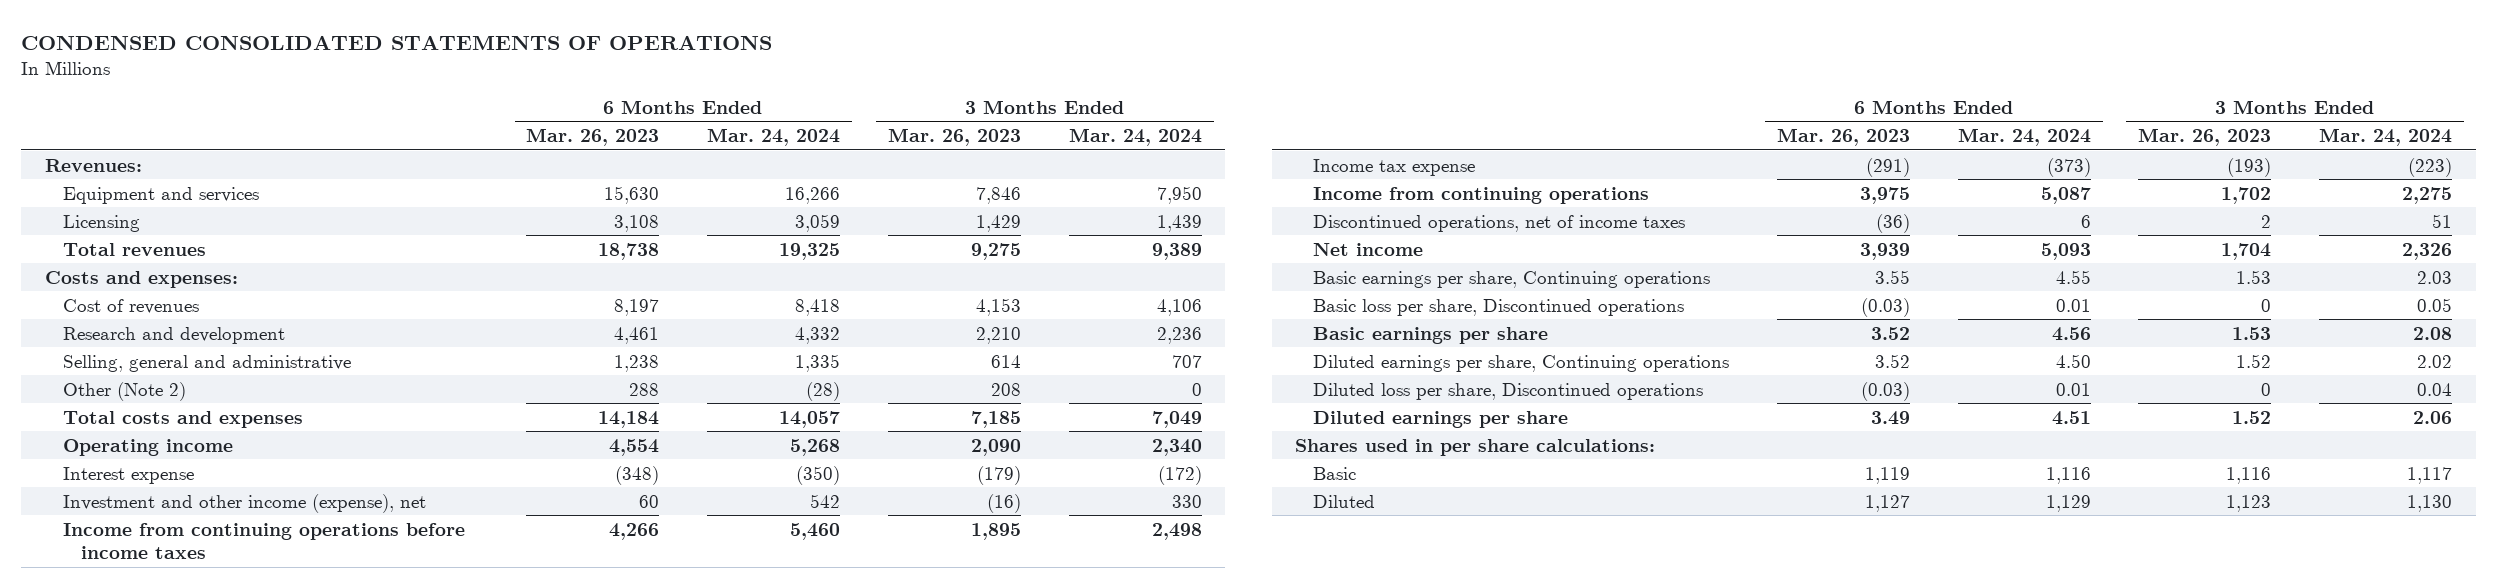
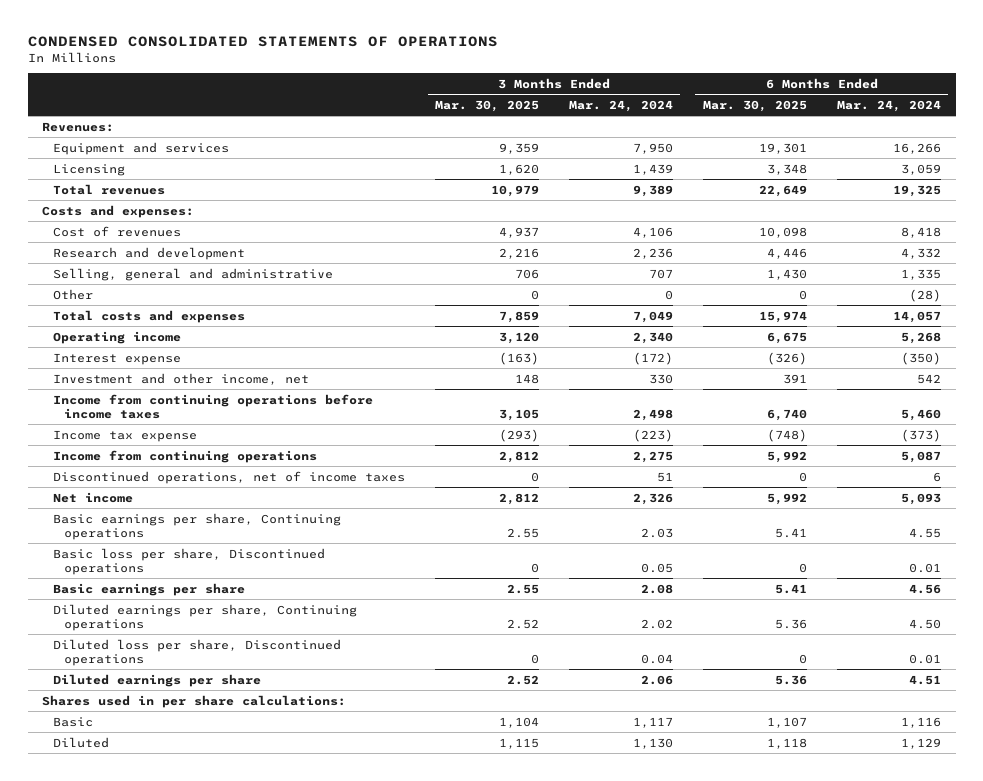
- | 6 Months Ended Mar. 26, 2023 | 6 Months Ended Mar. 24, 2024 | 3 Months Ended Mar. 26, 2023 | 3 Months Ended Mar. 24, 2024
+ | 3 Months Ended Mar. 30, 2025 | 3 Months Ended Mar. 24, 2024 | 6 Months Ended Mar. 30, 2025 | 6 Months Ended Mar. 24, 2024
- Other (Note 2) | 288 | (28) | 208 | 0
+ Other | 0 | 0 | 0 | (28)
- Investment and other income (expense), net | 60 | 542 | (16) | 330
+ Investment and other income, net | 148 | 330 | 391 | 542

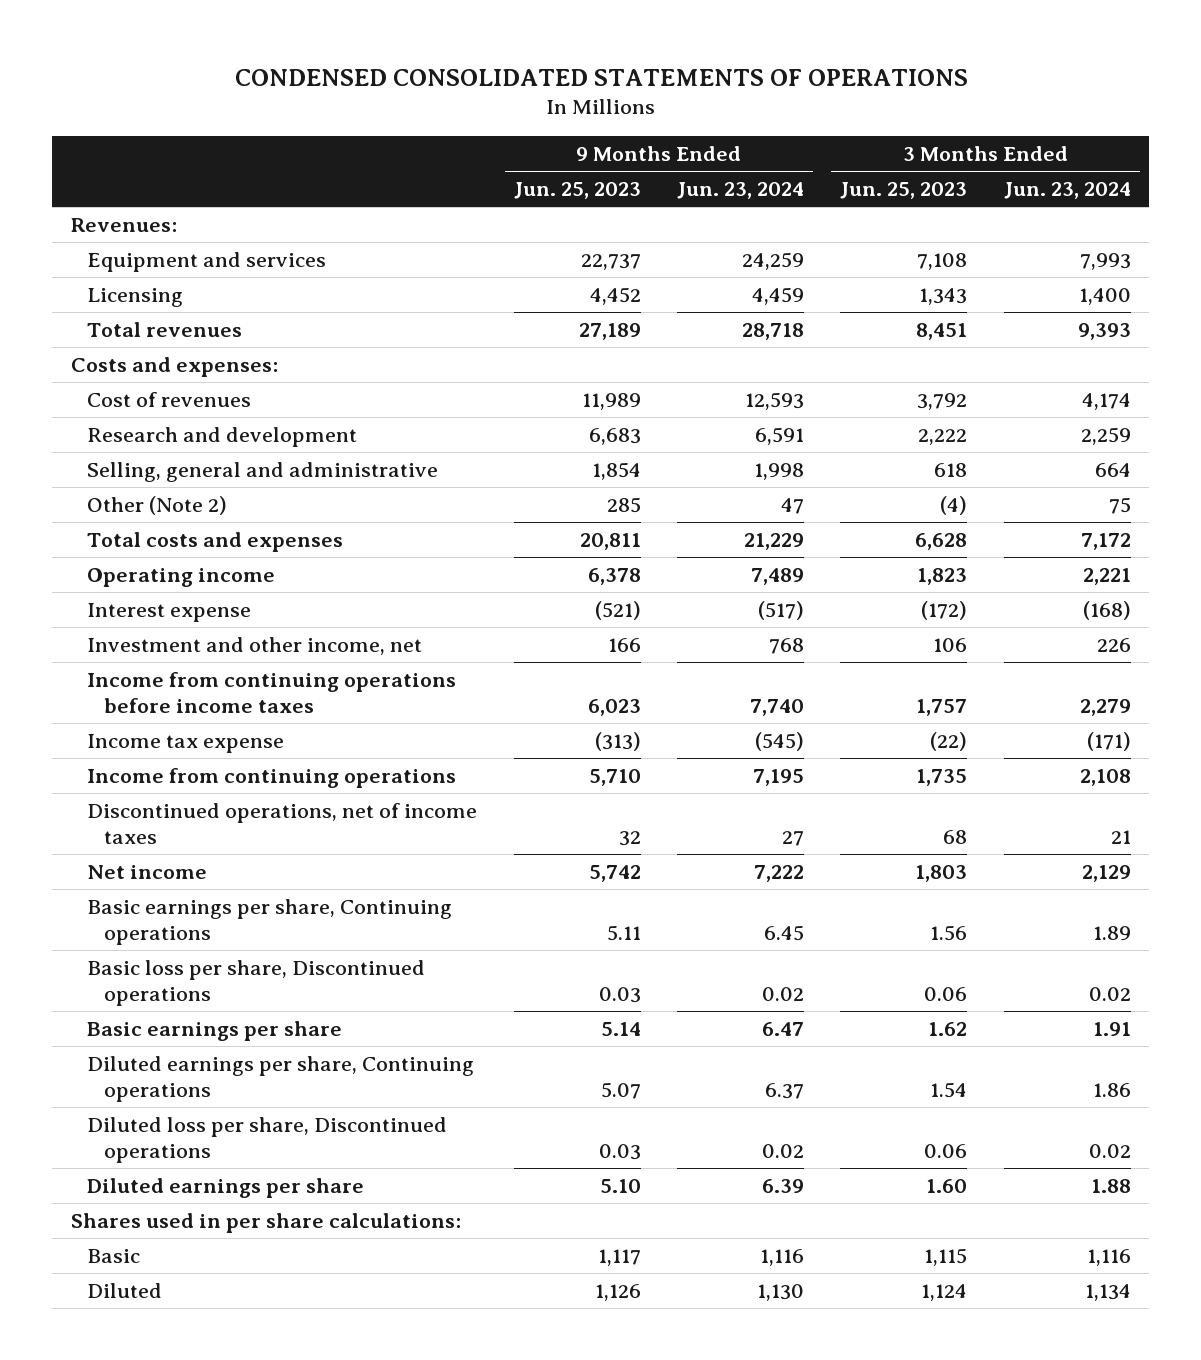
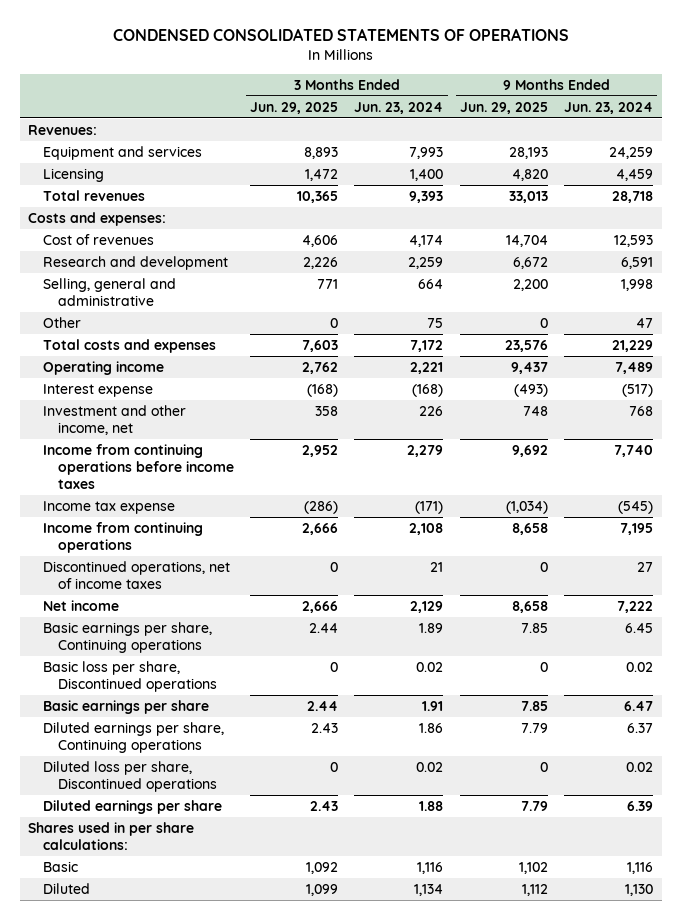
- | 9 Months Ended Jun. 25, 2023 | 9 Months Ended Jun. 23, 2024 | 3 Months Ended Jun. 25, 2023 | 3 Months Ended Jun. 23, 2024
+ | 3 Months Ended Jun. 29, 2025 | 3 Months Ended Jun. 23, 2024 | 9 Months Ended Jun. 29, 2025 | 9 Months Ended Jun. 23, 2024
- Other (Note 2) | 285 | 47 | (4) | 75
+ Other | 0 | 75 | 0 | 47

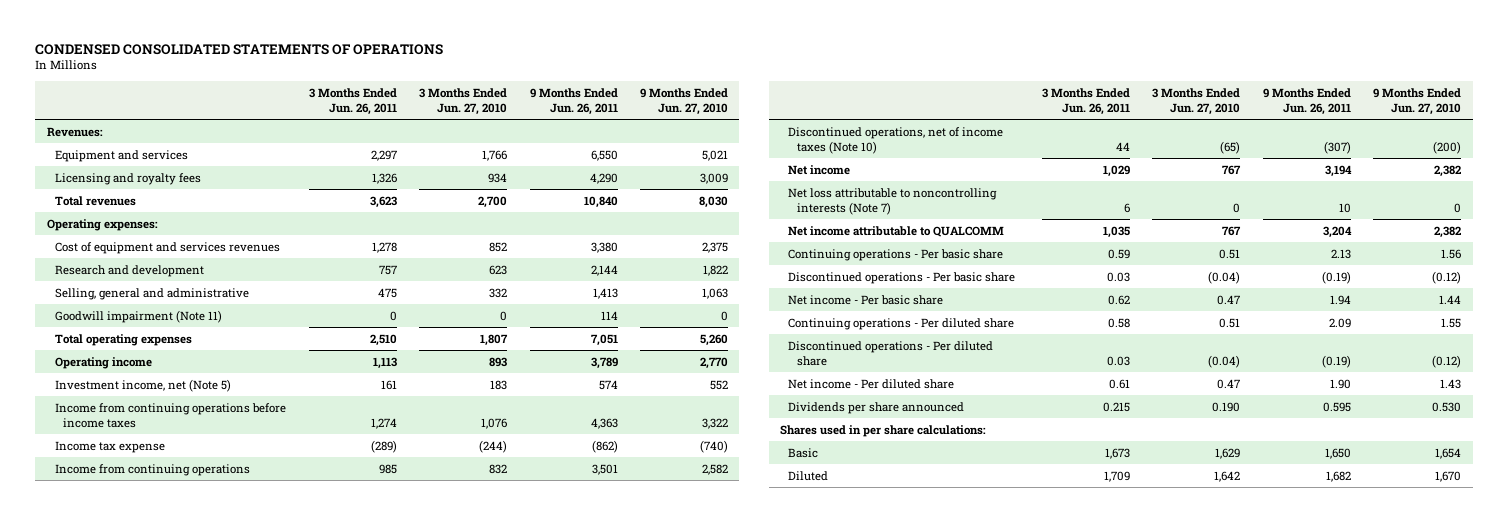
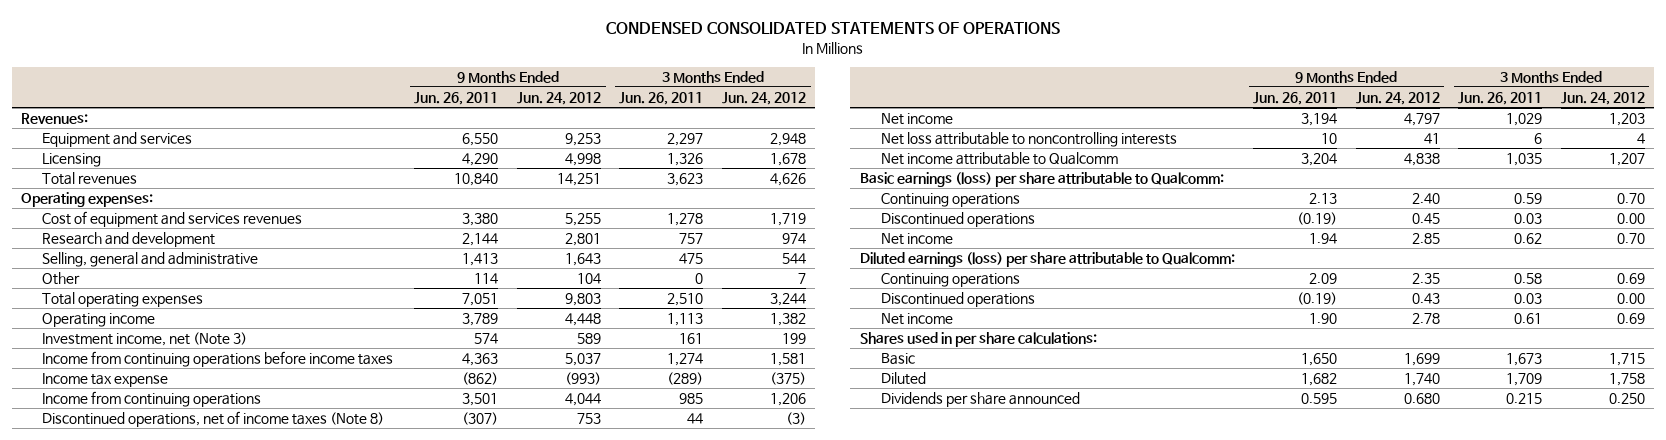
- | 3 Months Ended Jun. 26, 2011 | 3 Months Ended Jun. 27, 2010 | 9 Months Ended Jun. 26, 2011 | 9 Months Ended Jun. 27, 2010
+ | 9 Months Ended Jun. 26, 2011 | 9 Months Ended Jun. 24, 2012 | 3 Months Ended Jun. 26, 2011 | 3 Months Ended Jun. 24, 2012
- Licensing and royalty fees | 1,326 | 934 | 4,290 | 3,009
+ Licensing | 4,290 | 4,998 | 1,326 | 1,678
- Goodwill impairment (Note 11) | 0 | 0 | 114 | 0
+ Other | 114 | 104 | 0 | 7
- Investment income, net (Note 5) | 161 | 183 | 574 | 552
+ Investment income, net (Note 3) | 574 | 589 | 161 | 199
- Discontinued operations, net of income taxes (Note 10) | 44 | (65) | (307) | (200)
+ Discontinued operations, net of income taxes (Note 8) | (307) | 753 | 44 | (3)
- Net loss attributable to noncontrolling interests (Note 7) | 6 | 0 | 10 | 0
- Net income attributable to QUALCOMM | 1,035 | 767 | 3,204 | 2,382
- Continuing operations - Per basic share | 0.59 | 0.51 | 2.13 | 1.56
- Discontinued operations - Per basic share | 0.03 | (0.04) | (0.19) | (0.12)
- Net income - Per basic share | 0.62 | 0.47 | 1.94 | 1.44
- Continuing operations - Per diluted share | 0.58 | 0.51 | 2.09 | 1.55
- Discontinued operations - Per diluted share | 0.03 | (0.04) | (0.19) | (0.12)
- Net income - Per diluted share | 0.61 | 0.47 | 1.90 | 1.43
+ Net loss attributable to noncontrolling interests | 10 | 41 | 6 | 4
+ Net income attributable to Qualcomm | 3,204 | 4,838 | 1,035 | 1,207
+ Basic earnings (loss) per share attributable to Qualcomm:
+ Continuing operations | 2.13 | 2.40 | 0.59 | 0.70
+ Discontinued operations | (0.19) | 0.45 | 0.03 | 0.00
+ Net income | 1.94 | 2.85 | 0.62 | 0.70
+ Diluted earnings (loss) per share attributable to Qualcomm:
+ Continuing operations | 2.09 | 2.35 | 0.58 | 0.69
+ Discontinued operations | (0.19) | 0.43 | 0.03 | 0.00
+ Net income | 1.90 | 2.78 | 0.61 | 0.69
moved down: Dividends per share announced | 0.595 | 0.680 | 0.215 | 0.250

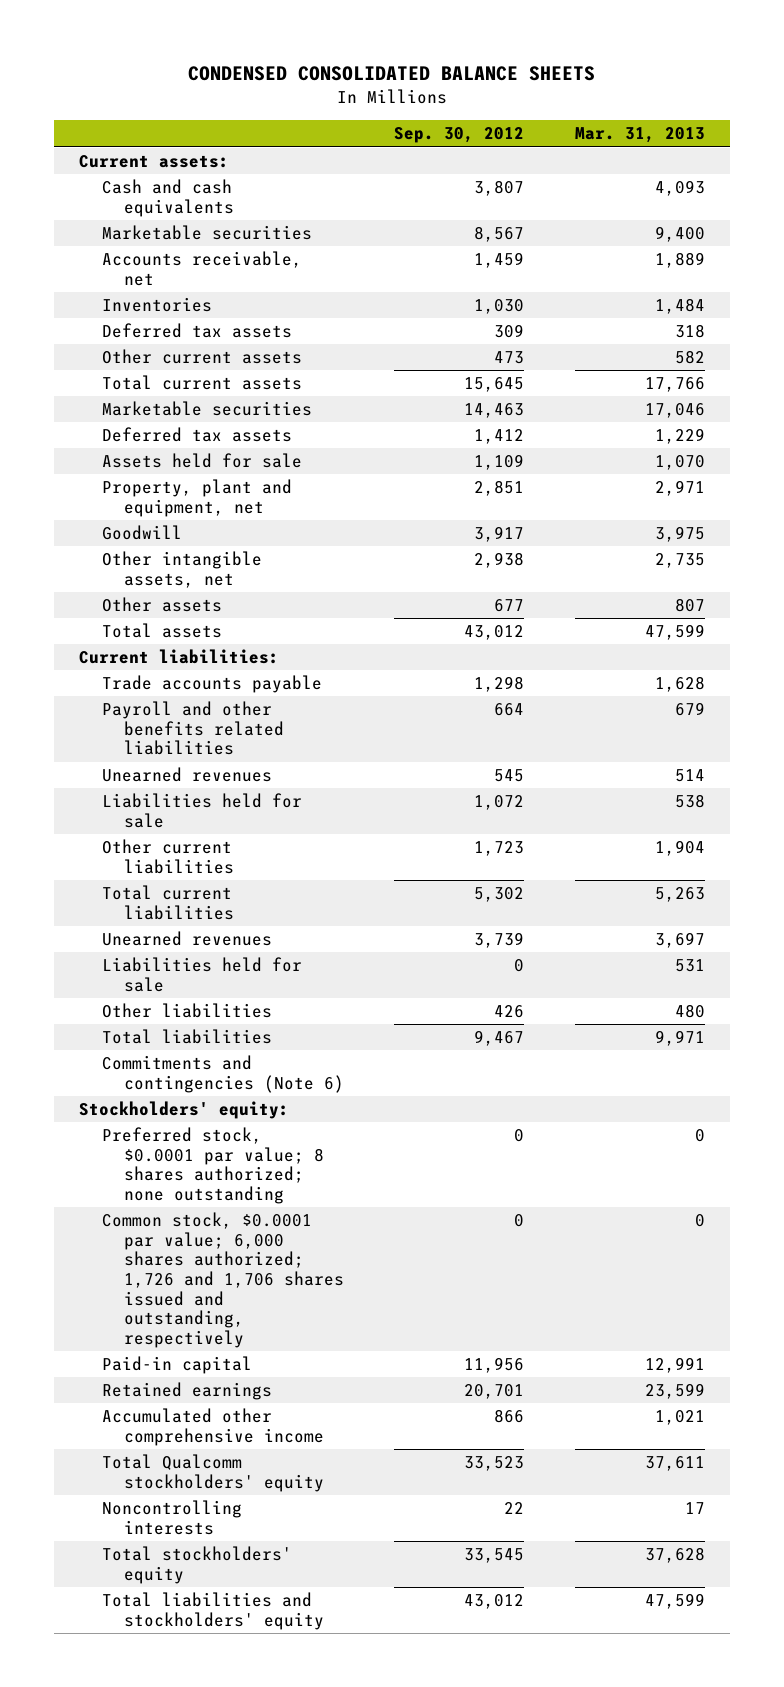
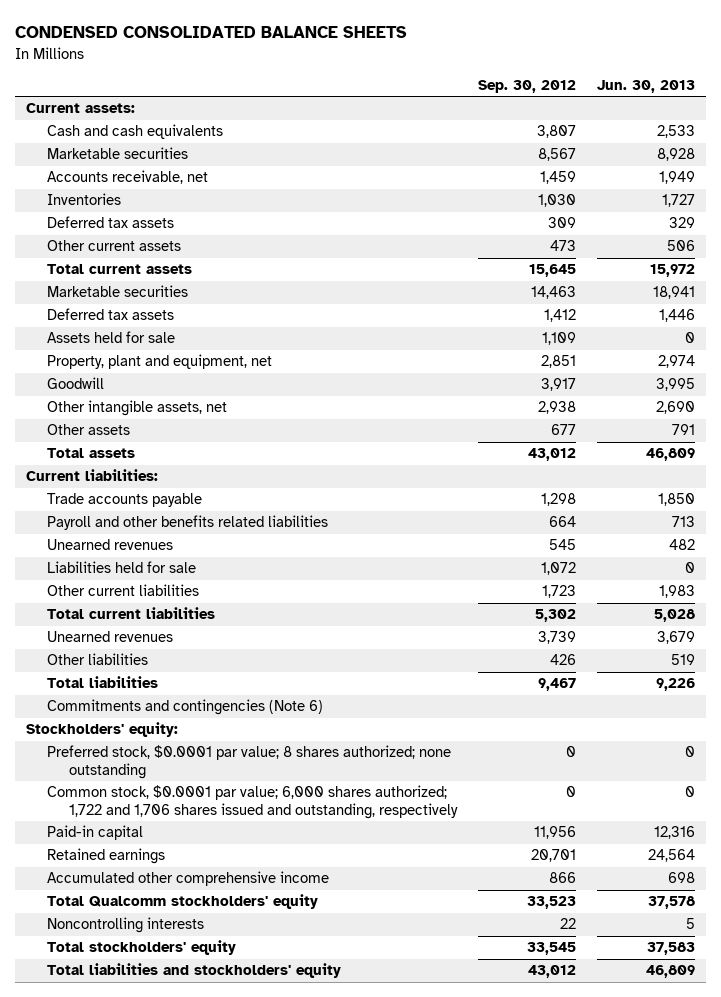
- | Sep. 30, 2012 | Mar. 31, 2013
+ | Sep. 30, 2012 | Jun. 30, 2013
- Liabilities held for sale | 0 | 531
- Common stock, $0.0001 par value; 6,000 shares authorized; 1,726 and 1,706 shares issued and outstanding, respectively | 0 | 0
+ Common stock, $0.0001 par value; 6,000 shares authorized; 1,722 and 1,706 shares issued and outstanding, respectively | 0 | 0

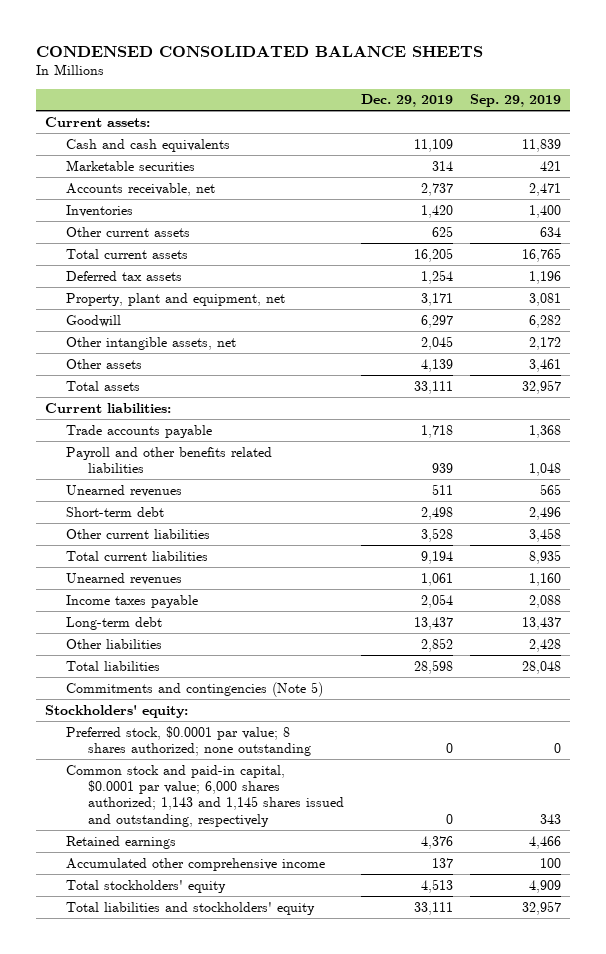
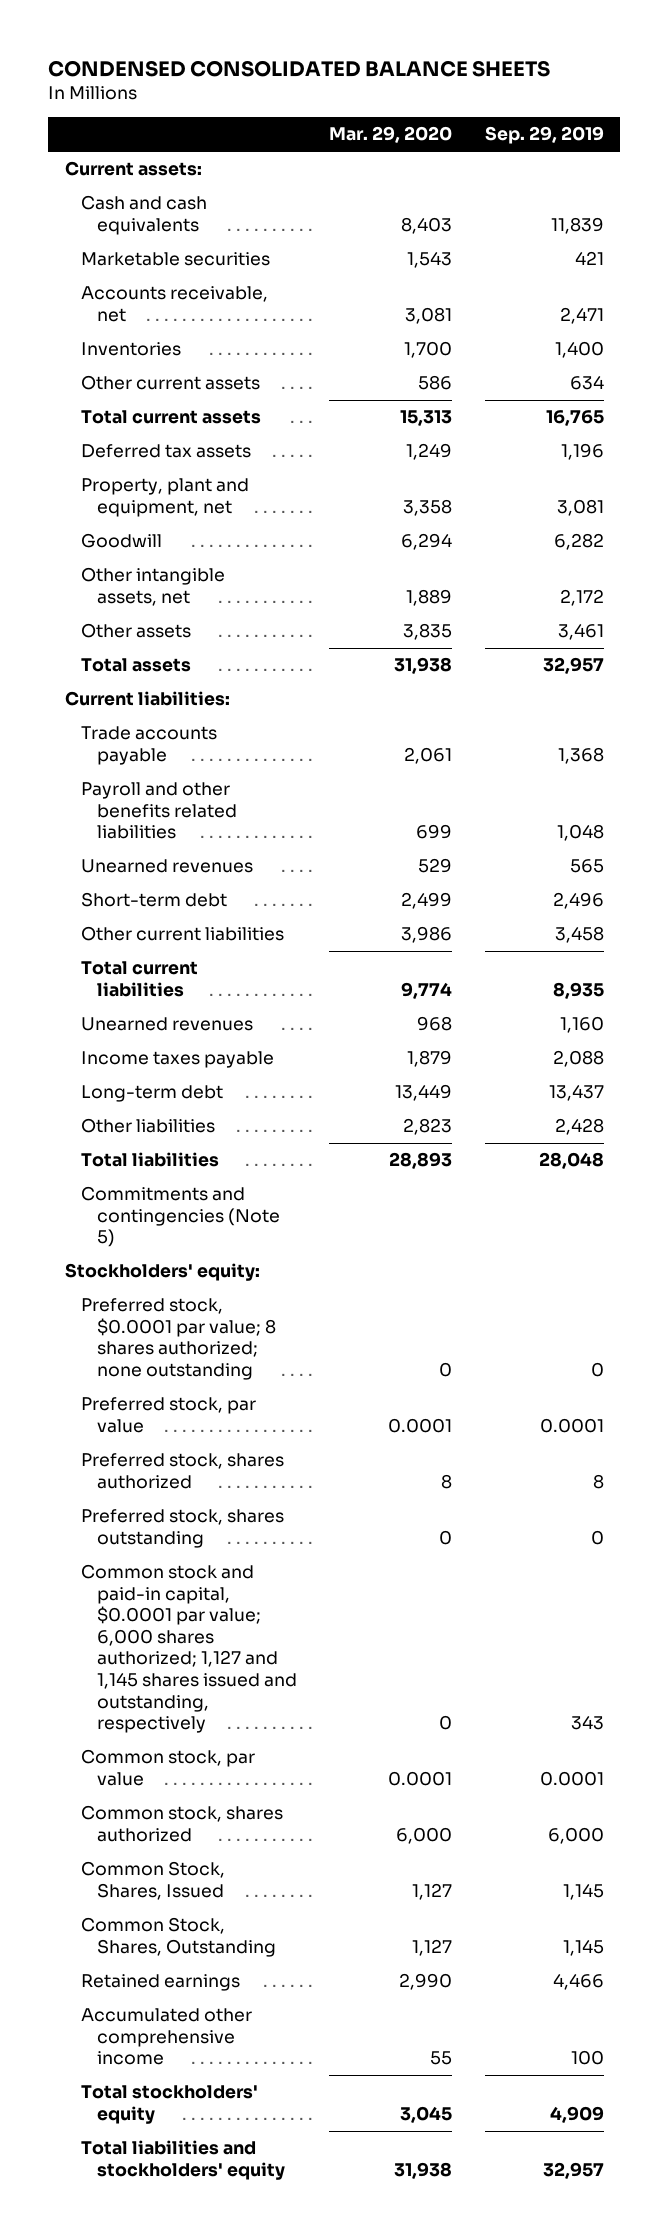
- | Dec. 29, 2019 | Sep. 29, 2019
+ | Mar. 29, 2020 | Sep. 29, 2019
- Common stock and paid-in capital, $0.0001 par value; 6,000 shares authorized; 1,143 and 1,145 shares issued and outstanding, respectively | 0 | 343
+ Preferred stock, par value | 0.0001 | 0.0001
+ Preferred stock, shares authorized | 8 | 8
+ Preferred stock, shares outstanding | 0 | 0
+ Common stock and paid-in capital, $0.0001 par value; 6,000 shares authorized; 1,127 and 1,145 shares issued and outstanding, respectively | 0 | 343
+ Common stock, par value | 0.0001 | 0.0001
+ Common stock, shares authorized | 6,000 | 6,000
+ Common Stock, Shares, Issued | 1,127 | 1,145
+ Common Stock, Shares, Outstanding | 1,127 | 1,145

